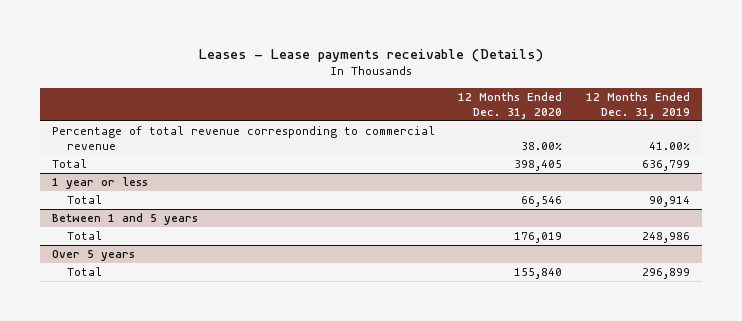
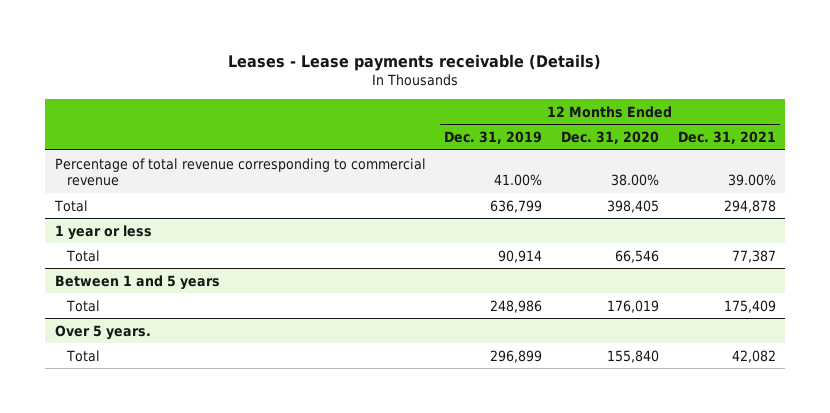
- | 12 Months Ended Dec. 31, 2020 | 12 Months Ended Dec. 31, 2019
+ | 12 Months Ended Dec. 31, 2019 | 12 Months Ended Dec. 31, 2020 | 12 Months Ended Dec. 31, 2021
- Over 5 years
+ Over 5 years.

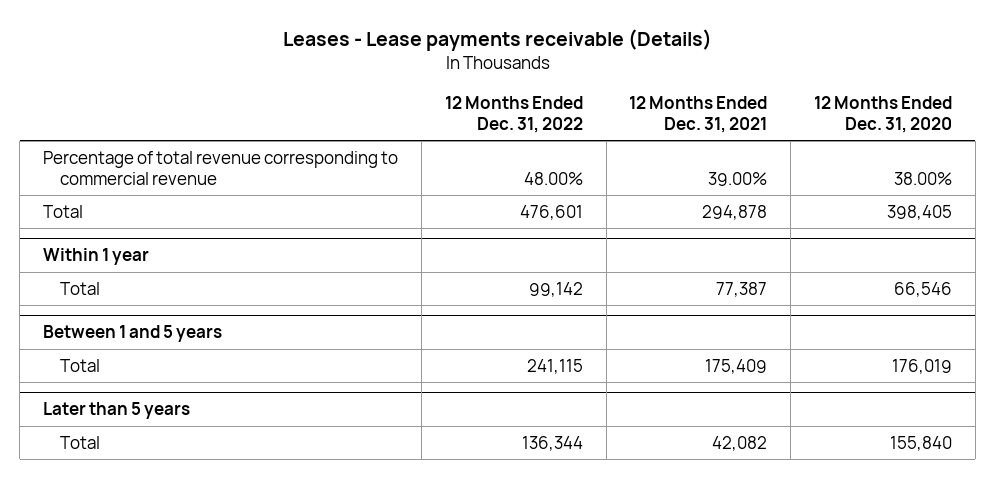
- | 12 Months Ended Dec. 31, 2019 | 12 Months Ended Dec. 31, 2020 | 12 Months Ended Dec. 31, 2021
+ | 12 Months Ended Dec. 31, 2022 | 12 Months Ended Dec. 31, 2021 | 12 Months Ended Dec. 31, 2020
- 1 year or less
+ Within 1 year
- Over 5 years.
+ Later than 5 years

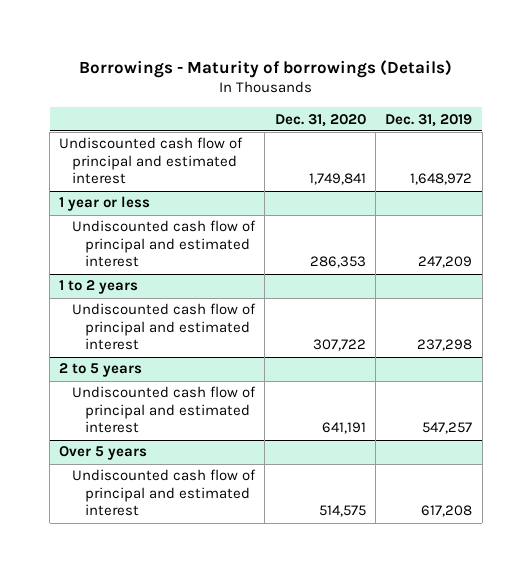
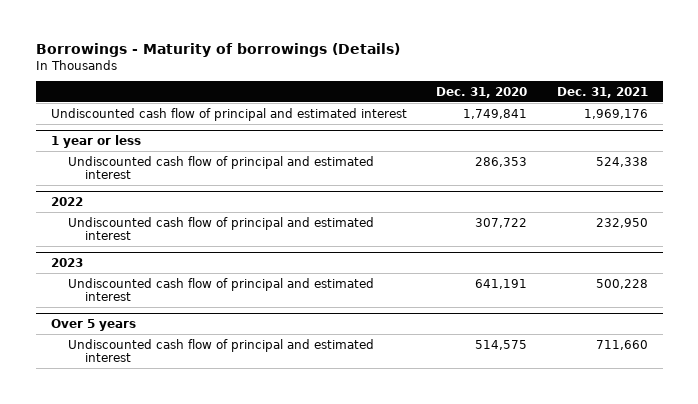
- | Dec. 31, 2020 | Dec. 31, 2019
+ | Dec. 31, 2020 | Dec. 31, 2021
- 1 to 2 years
+ 2022
- 2 to 5 years
+ 2023

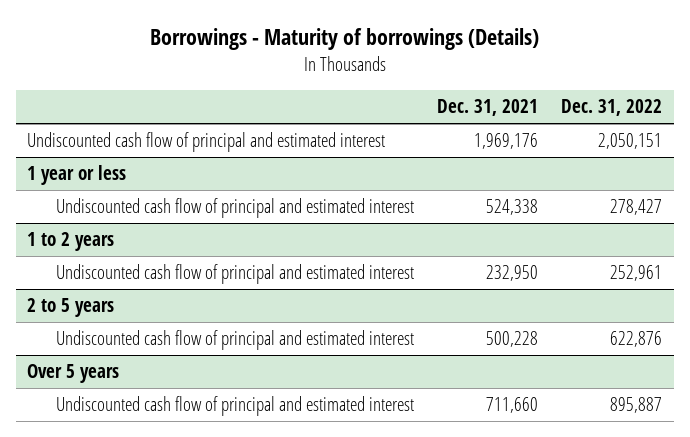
- | Dec. 31, 2020 | Dec. 31, 2021
+ | Dec. 31, 2021 | Dec. 31, 2022
- 2022
+ 1 to 2 years
- 2023
+ 2 to 5 years

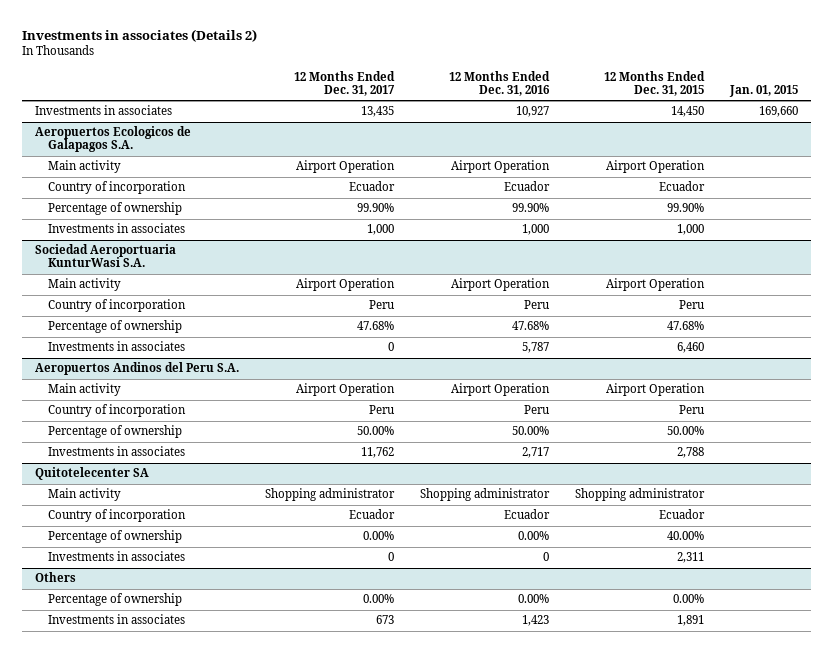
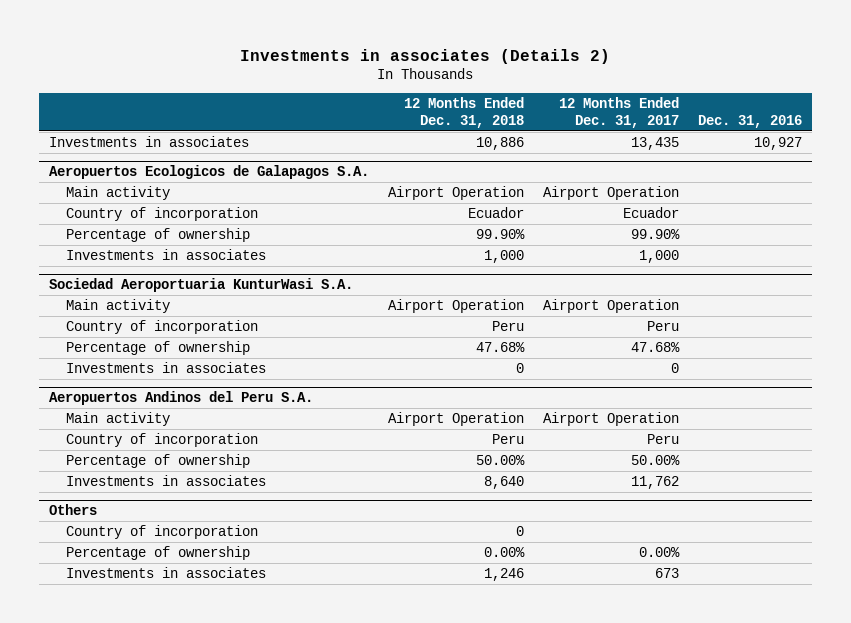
- | 12 Months Ended Dec. 31, 2017 | 12 Months Ended Dec. 31, 2016 | 12 Months Ended Dec. 31, 2015 | Jan. 01, 2015
+ | 12 Months Ended Dec. 31, 2018 | 12 Months Ended Dec. 31, 2017 | Dec. 31, 2016
- Quitotelecenter SA
- Main activity | Shopping administrator | Shopping administrator | Shopping administrator |
- Country of incorporation | Ecuador | Ecuador | Ecuador |
- Percentage of ownership | 0.00% | 0.00% | 40.00% |
- Investments in associates | 0 | 0 | 2,311 |
@ Others
+ Country of incorporation | 0 | |

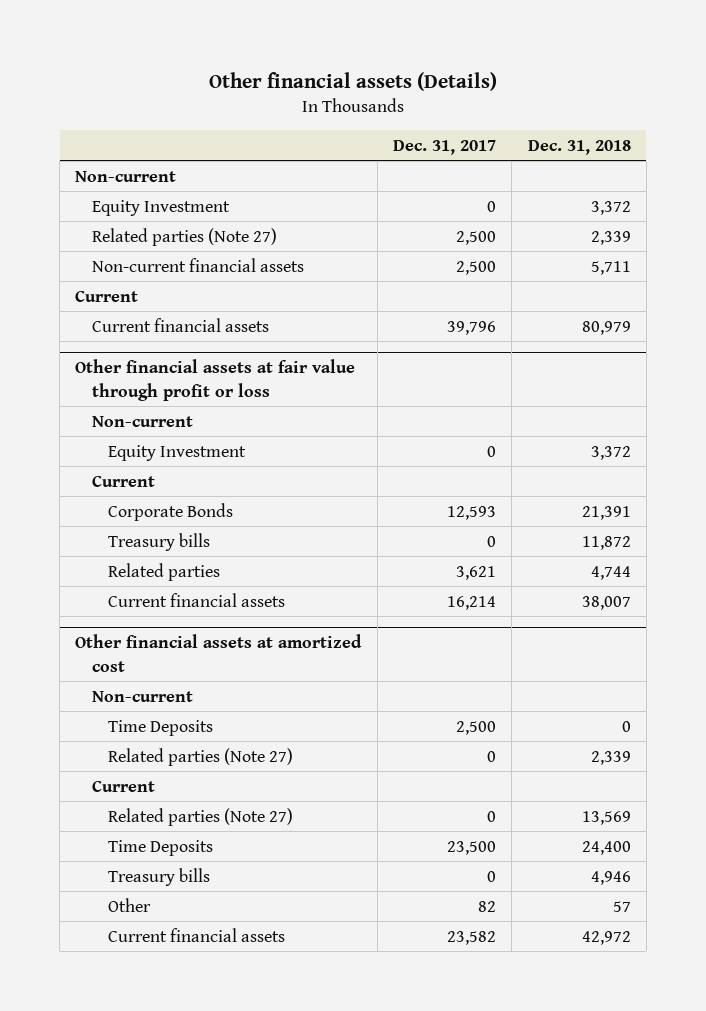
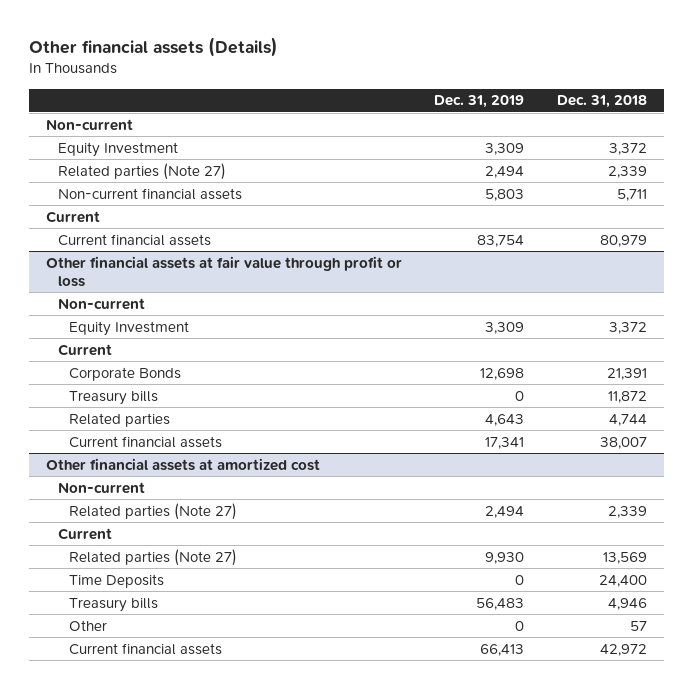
- | Dec. 31, 2017 | Dec. 31, 2018
+ | Dec. 31, 2019 | Dec. 31, 2018
@ Other financial assets at amortized cost
- Time Deposits | 2,500 | 0

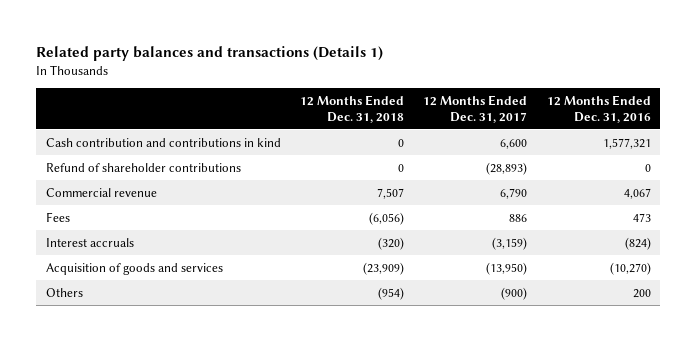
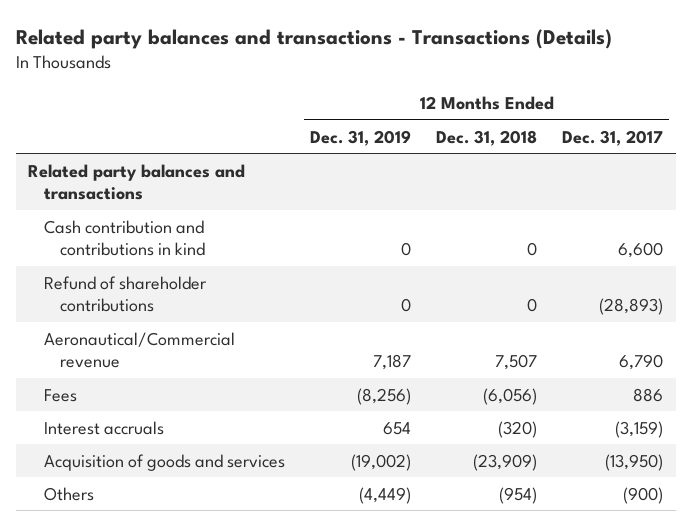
- Related party balances and transactions (Details 1)
+ Related party balances and transactions - Transactions (Details)
- | 12 Months Ended Dec. 31, 2018 | 12 Months Ended Dec. 31, 2017 | 12 Months Ended Dec. 31, 2016
+ | 12 Months Ended Dec. 31, 2019 | 12 Months Ended Dec. 31, 2018 | 12 Months Ended Dec. 31, 2017
+ Related party balances and transactions
- Commercial revenue | 7,507 | 6,790 | 4,067
+ Aeronautical/Commercial revenue | 7,187 | 7,507 | 6,790

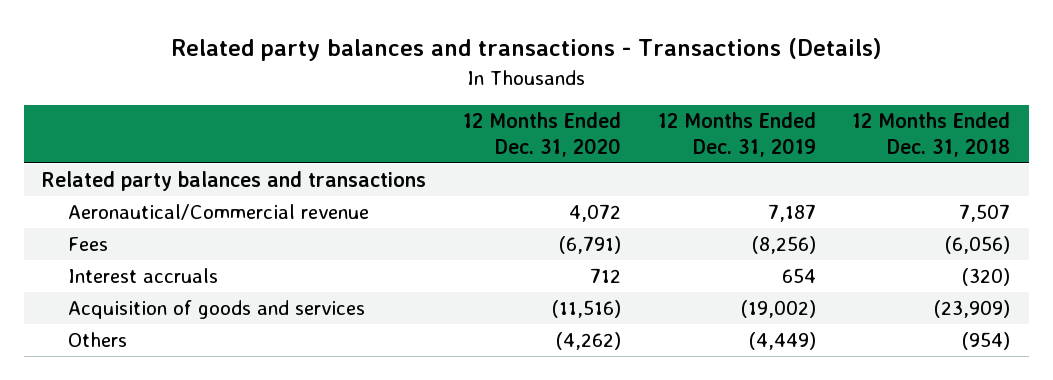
- | 12 Months Ended Dec. 31, 2019 | 12 Months Ended Dec. 31, 2018 | 12 Months Ended Dec. 31, 2017
+ | 12 Months Ended Dec. 31, 2020 | 12 Months Ended Dec. 31, 2019 | 12 Months Ended Dec. 31, 2018
- Cash contribution and contributions in kind | 0 | 0 | 6,600
- Refund of shareholder contributions | 0 | 0 | (28,893)

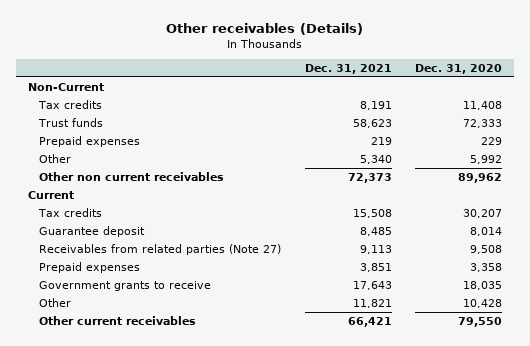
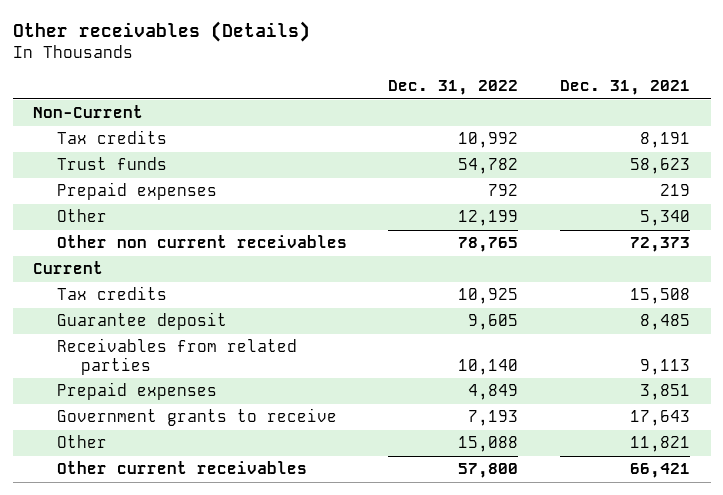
- | Dec. 31, 2021 | Dec. 31, 2020
+ | Dec. 31, 2022 | Dec. 31, 2021
- Receivables from related parties (Note 27) | 9,113 | 9,508
+ Receivables from related parties | 10,140 | 9,113

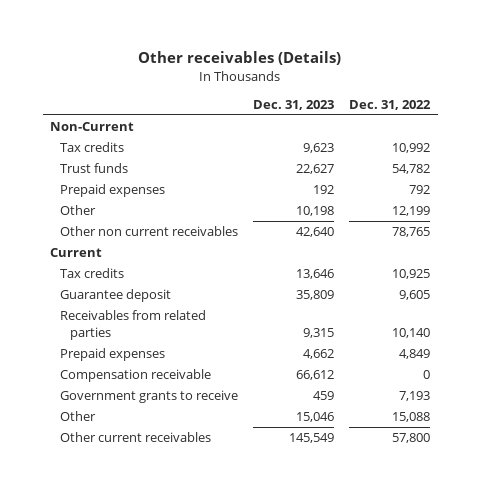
- | Dec. 31, 2022 | Dec. 31, 2021
+ | Dec. 31, 2023 | Dec. 31, 2022
+ Compensation receivable | 66,612 | 0

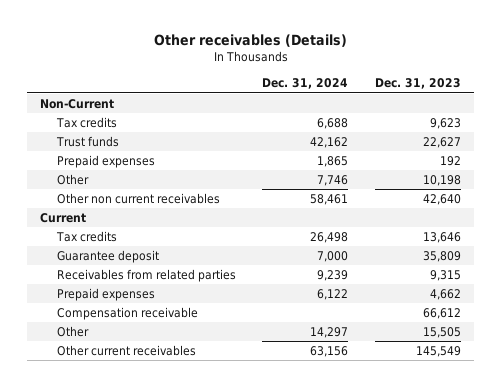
- | Dec. 31, 2023 | Dec. 31, 2022
+ | Dec. 31, 2024 | Dec. 31, 2023
- Government grants to receive | 459 | 7,193
- Other | 15,046 | 15,088
+ Other | 14,297 | 15,505

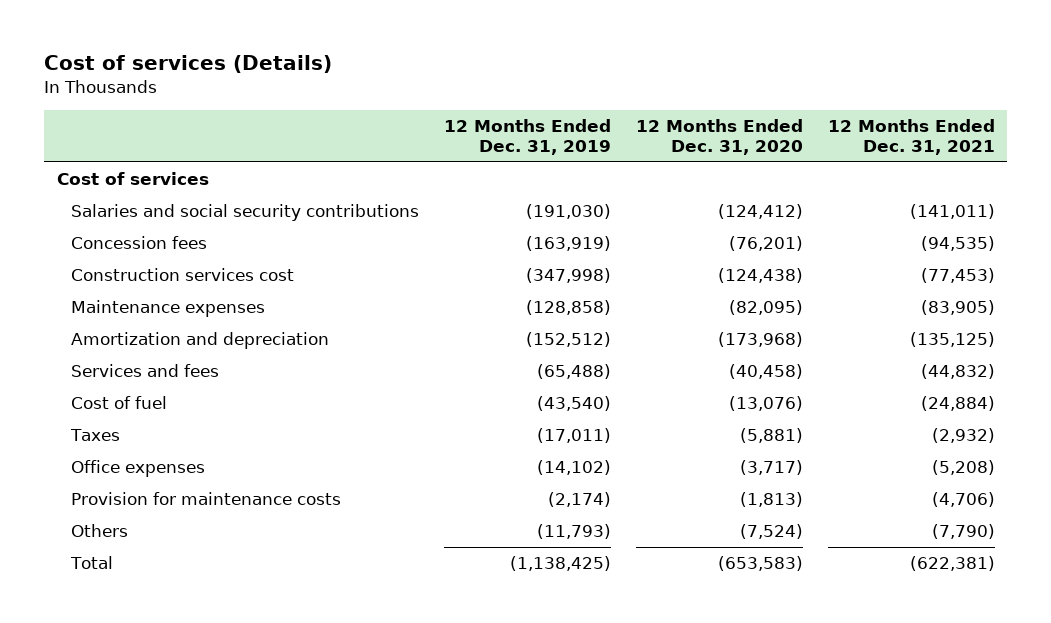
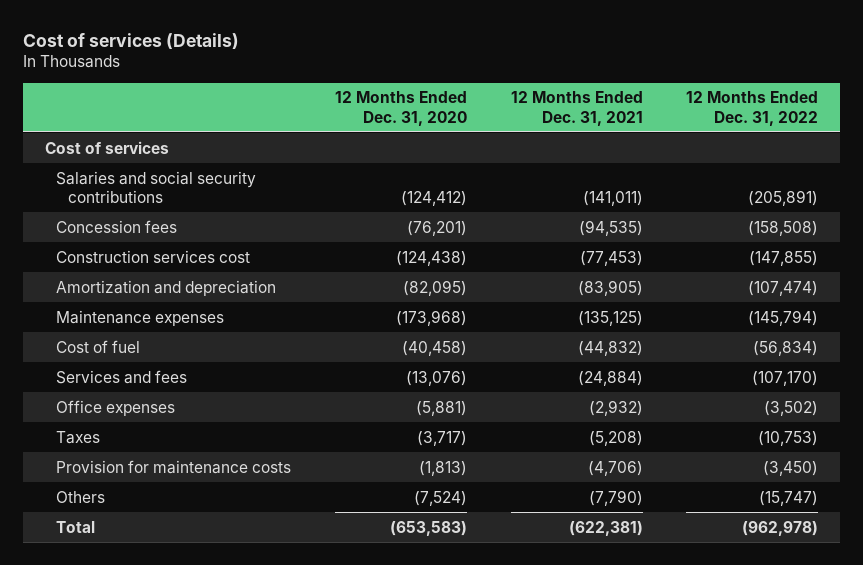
- | 12 Months Ended Dec. 31, 2019 | 12 Months Ended Dec. 31, 2020 | 12 Months Ended Dec. 31, 2021
+ | 12 Months Ended Dec. 31, 2020 | 12 Months Ended Dec. 31, 2021 | 12 Months Ended Dec. 31, 2022
- Maintenance expenses | (128,858) | (82,095) | (83,905)
- Amortization and depreciation | (152,512) | (173,968) | (135,125)
- Services and fees | (65,488) | (40,458) | (44,832)
- Cost of fuel | (43,540) | (13,076) | (24,884)
- Taxes | (17,011) | (5,881) | (2,932)
- Office expenses | (14,102) | (3,717) | (5,208)
+ Amortization and depreciation | (82,095) | (83,905) | (107,474)
+ Maintenance expenses | (173,968) | (135,125) | (145,794)
+ Cost of fuel | (40,458) | (44,832) | (56,834)
+ Services and fees | (13,076) | (24,884) | (107,170)
+ Office expenses | (5,881) | (2,932) | (3,502)
+ Taxes | (3,717) | (5,208) | (10,753)

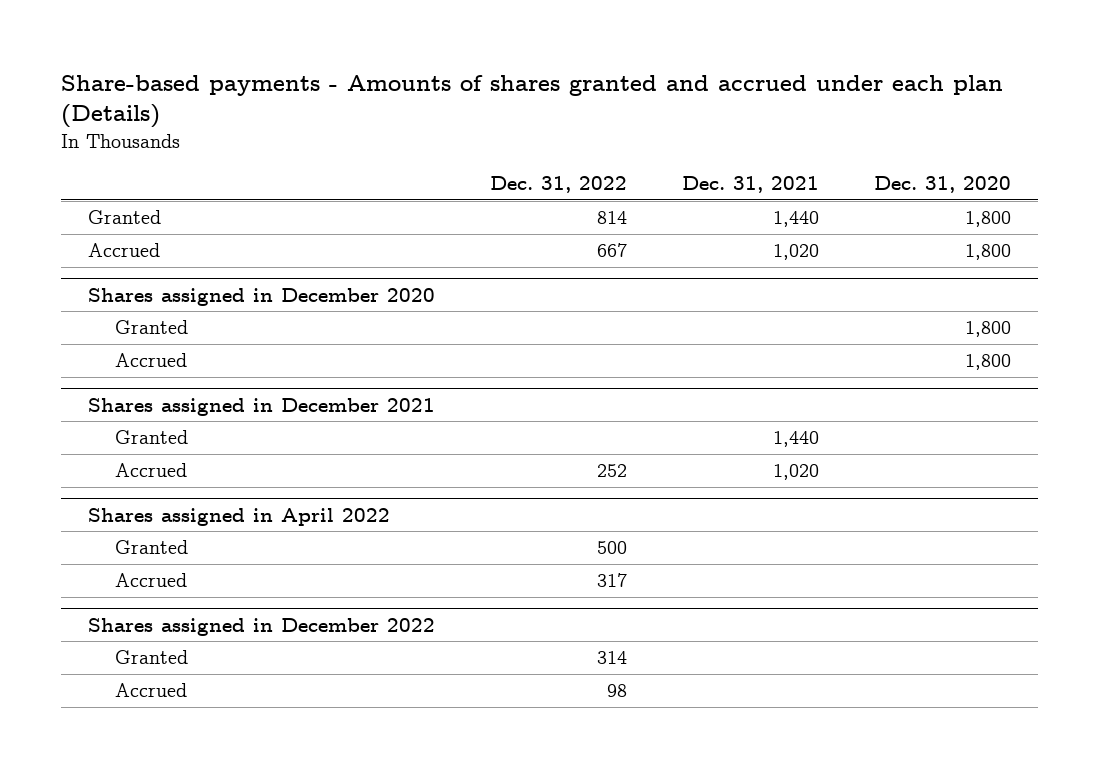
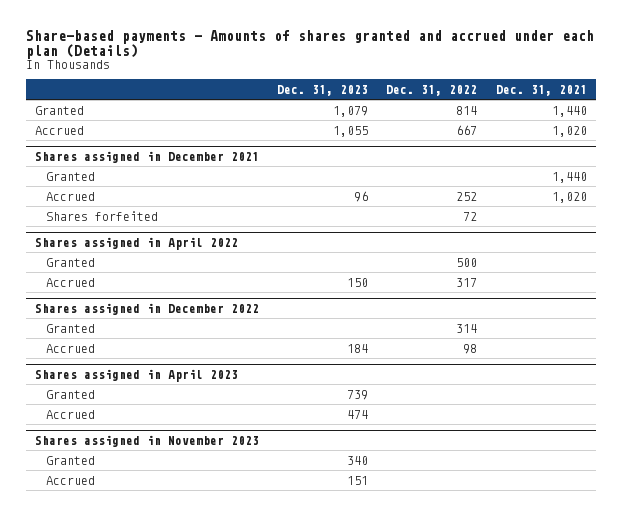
- | Dec. 31, 2022 | Dec. 31, 2021 | Dec. 31, 2020
+ | Dec. 31, 2023 | Dec. 31, 2022 | Dec. 31, 2021
- Shares assigned in December 2020
- Granted | | | 1,800
- Accrued | | | 1,800
@ Shares assigned in December 2021
+ Shares forfeited | | 72 |
+ Shares assigned in April 2023
+ Granted | 739 | |
+ Accrued | 474 | |
+ Shares assigned in November 2023
+ Granted | 340 | |
+ Accrued | 151 | |

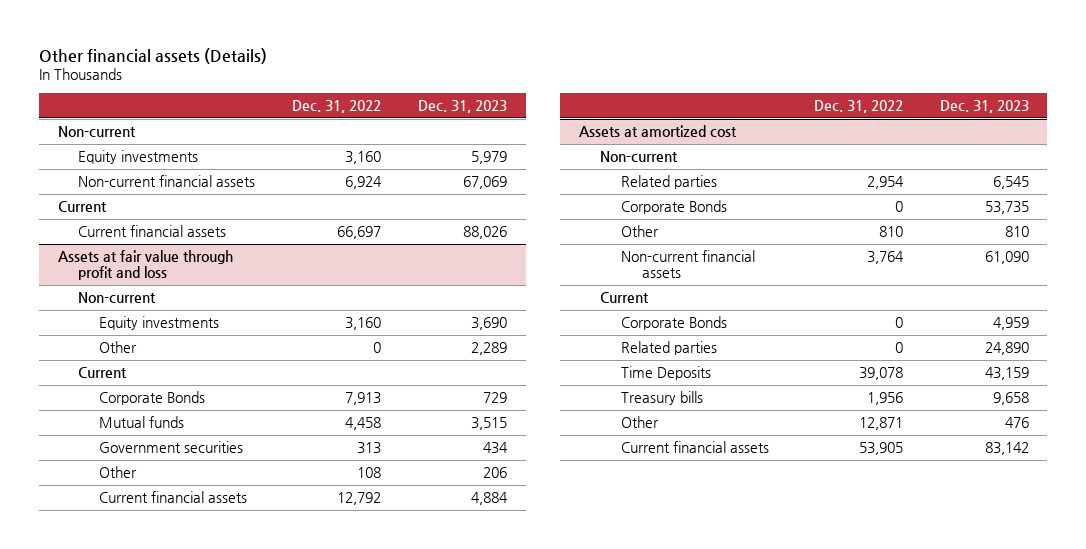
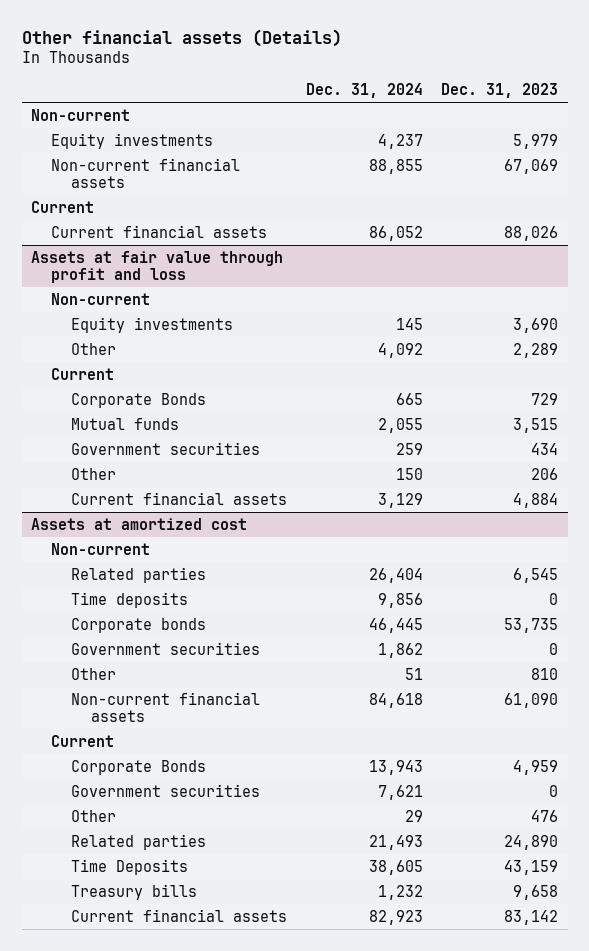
- | Dec. 31, 2022 | Dec. 31, 2023
+ | Dec. 31, 2024 | Dec. 31, 2023
@ Assets at amortized cost
- Corporate Bonds | 0 | 53,735
+ Time deposits | 9,856 | 0
+ Corporate bonds | 46,445 | 53,735
+ Government securities | 1,862 | 0
+ Government securities | 7,621 | 0
moved up: Other | 29 | 476

